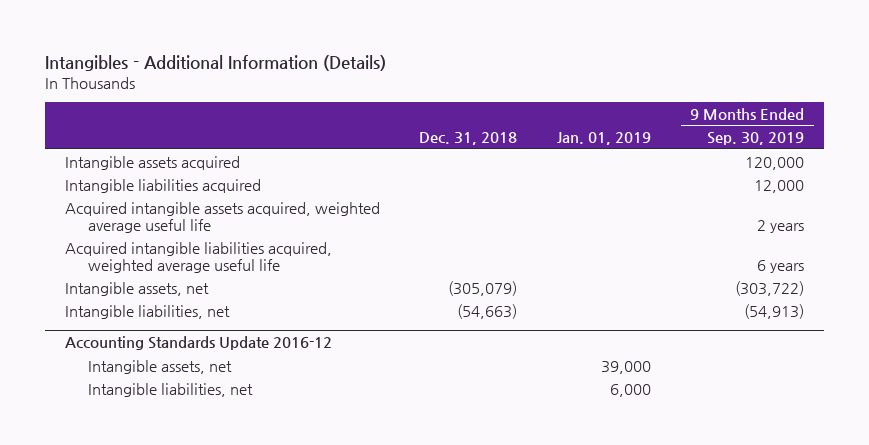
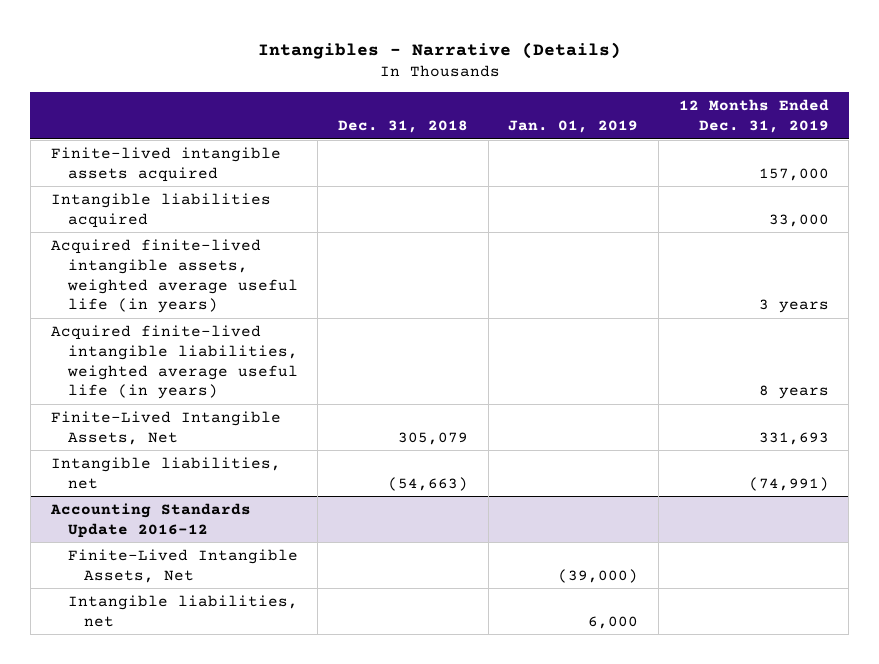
- Intangibles - Additional Information (Details)
+ Intangibles - Narrative (Details)
- | Dec. 31, 2018 | Jan. 01, 2019 | 9 Months Ended Sep. 30, 2019
+ | Dec. 31, 2018 | Jan. 01, 2019 | 12 Months Ended Dec. 31, 2019
- Intangible assets acquired | | | 120,000
+ Finite-lived intangible assets acquired | | | 157,000
- Acquired intangible assets acquired, weighted average useful life | | | 2 years
- Acquired intangible liabilities acquired, weighted average useful life | | | 6 years
- Intangible assets, net | (305,079) | | (303,722)
+ Acquired finite-lived intangible assets, weighted average useful life (in years) | | | 3 years
+ Acquired finite-lived intangible liabilities, weighted average useful life (in years) | | | 8 years
+ Finite-Lived Intangible Assets, Net | 305,079 | | 331,693
@ Accounting Standards Update 2016-12
- Intangible assets, net | | 39,000 |
+ Finite-Lived Intangible Assets, Net | | (39,000) |

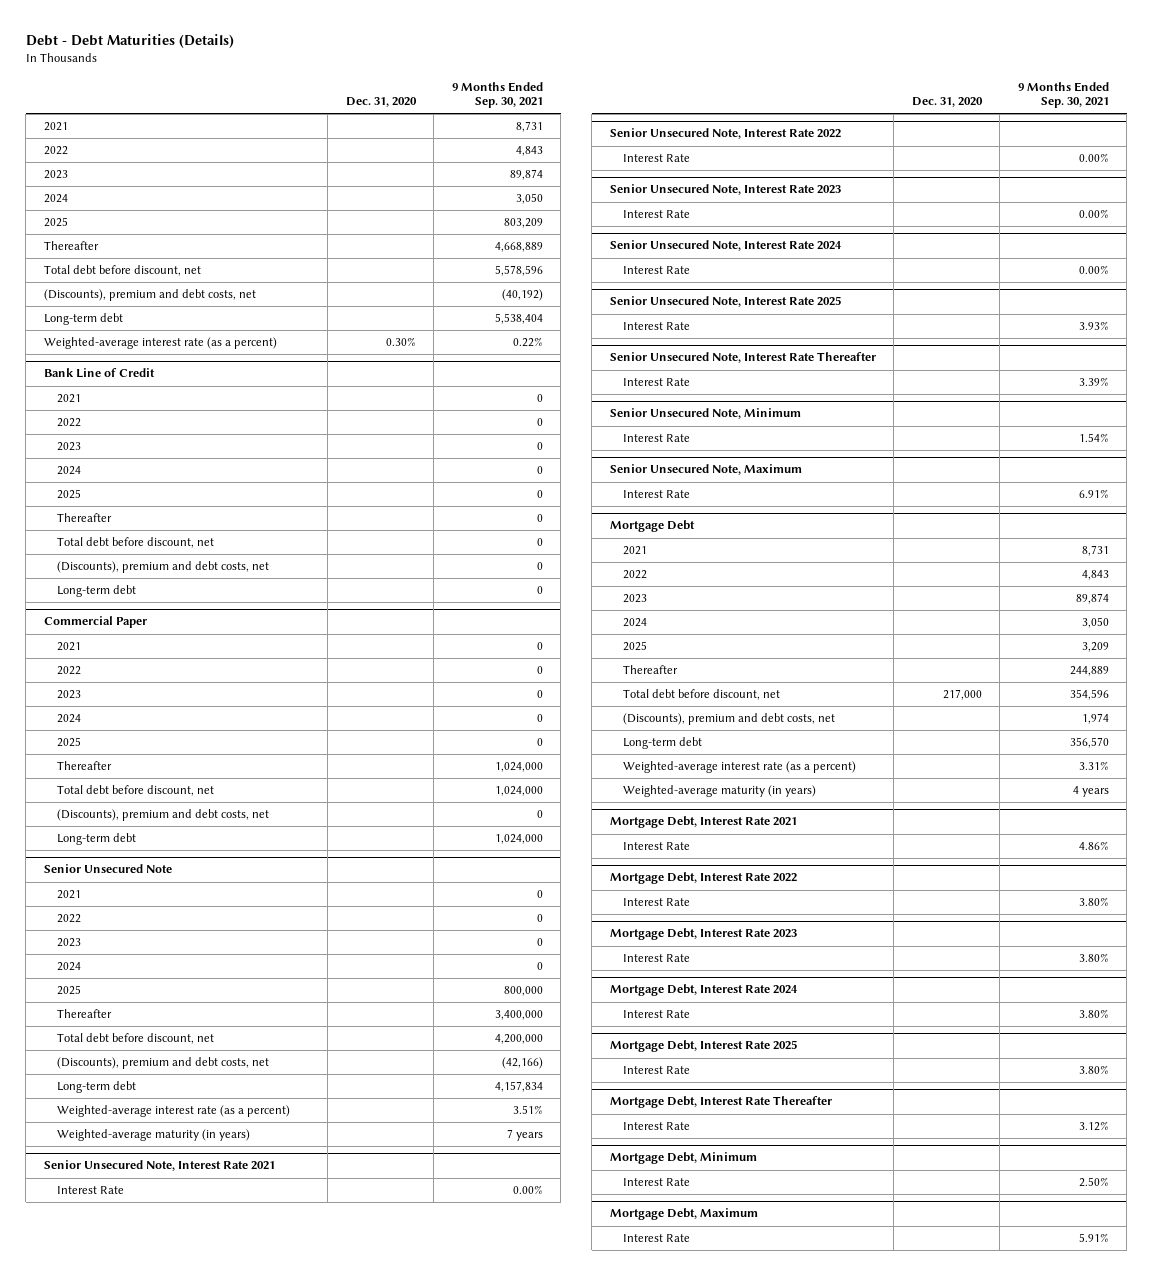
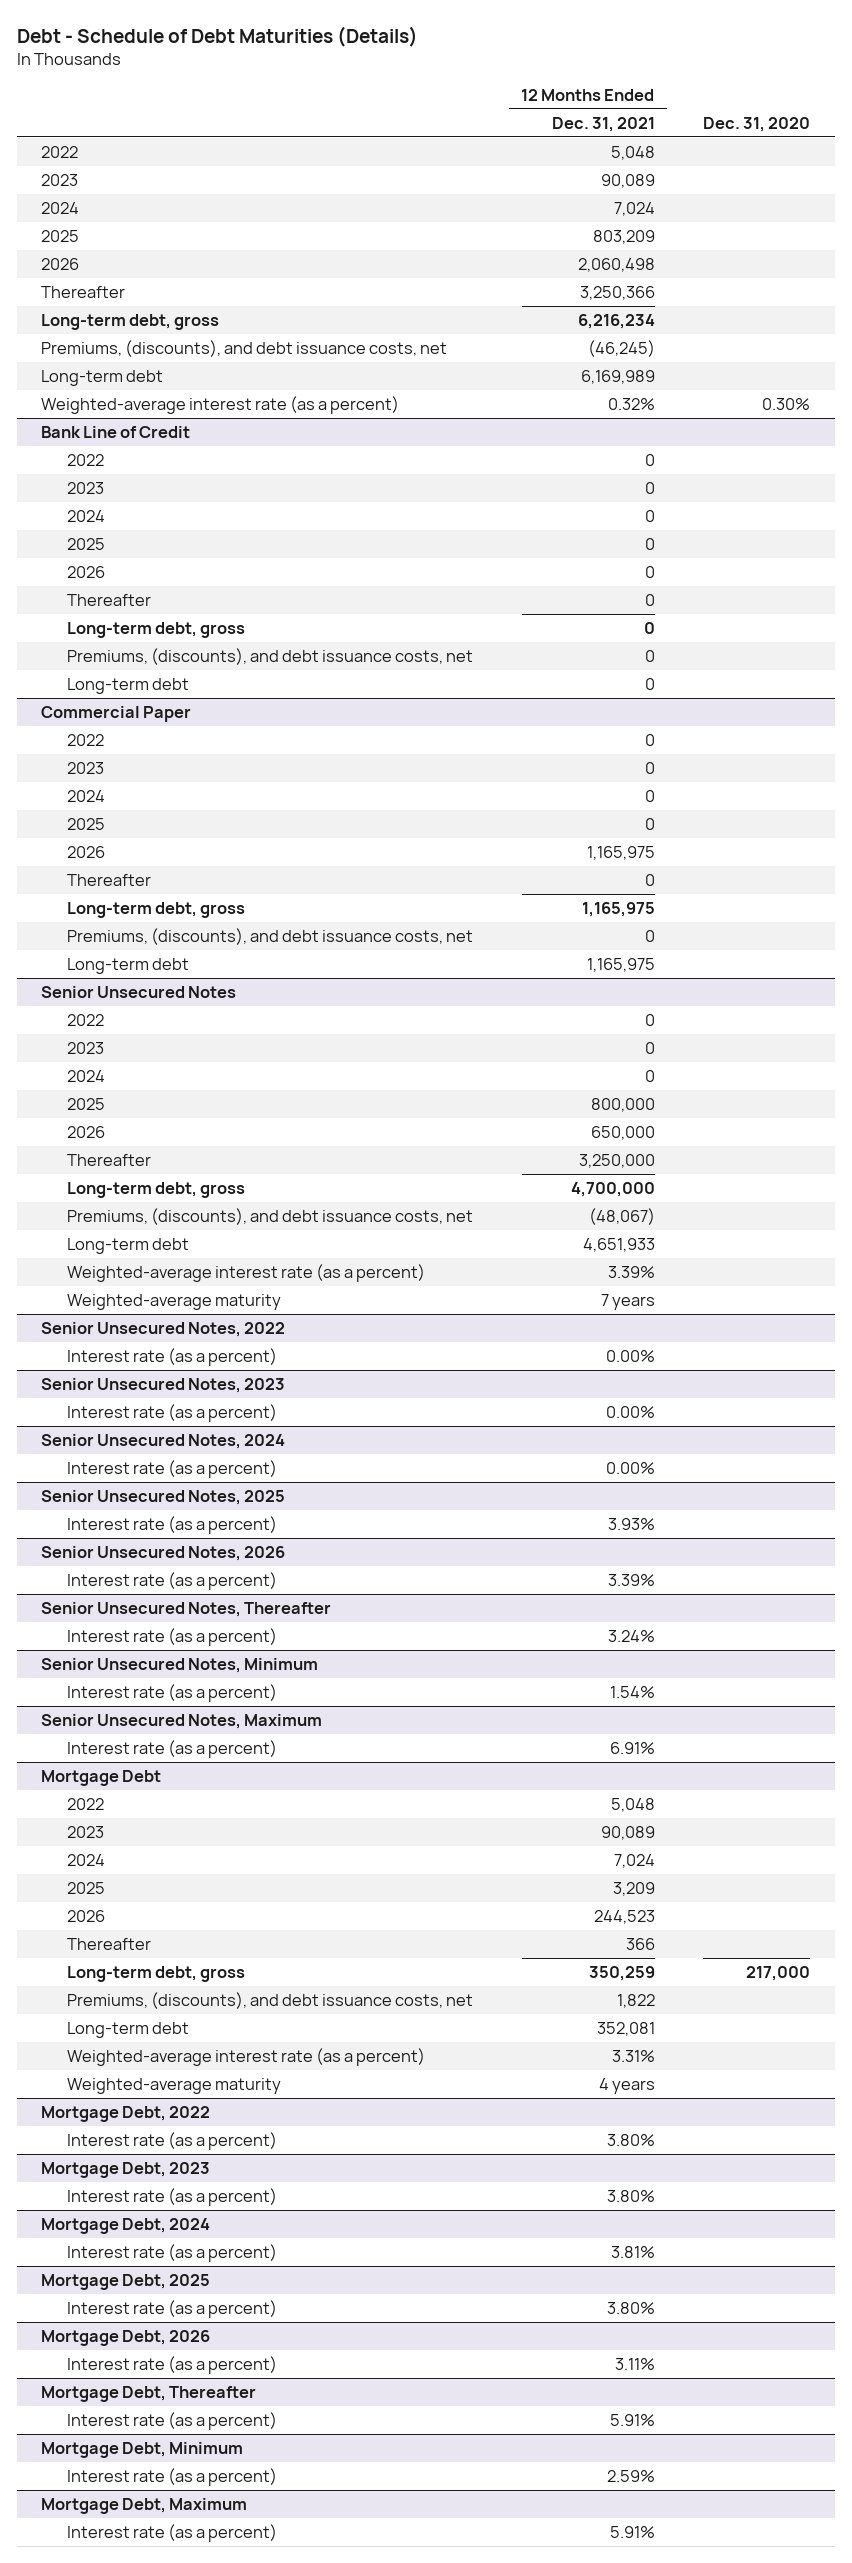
- Debt - Debt Maturities (Details)
+ Debt - Schedule of Debt Maturities (Details)
- | Dec. 31, 2020 | 9 Months Ended Sep. 30, 2021
+ | 12 Months Ended Dec. 31, 2021 | Dec. 31, 2020
- 2021 | | 8,731
+ 2026 | 2,060,498 |
- Total debt before discount, net | | 5,578,596
- (Discounts), premium and debt costs, net | | (40,192)
+ Long-term debt, gross | 6,216,234 |
+ Premiums, (discounts), and debt issuance costs, net | (46,245) |
@ Bank Line of Credit
- 2021 | | 0
+ 2026 | 0 |
- Total debt before discount, net | | 0
- (Discounts), premium and debt costs, net | | 0
+ Long-term debt, gross | 0 |
+ Premiums, (discounts), and debt issuance costs, net | 0 |
@ Commercial Paper
- 2021 | | 0
+ 2026 | 1,165,975 |
- Total debt before discount, net | | 1,024,000
- (Discounts), premium and debt costs, net | | 0
+ Long-term debt, gross | 1,165,975 |
+ Premiums, (discounts), and debt issuance costs, net | 0 |
- Senior Unsecured Note
- 2021 | | 0
+ Senior Unsecured Notes
+ 2026 | 650,000 |
- Total debt before discount, net | | 4,200,000
- (Discounts), premium and debt costs, net | | (42,166)
+ Long-term debt, gross | 4,700,000 |
+ Premiums, (discounts), and debt issuance costs, net | (48,067) |
- Weighted-average maturity (in years) | | 7 years
- Senior Unsecured Note, Interest Rate 2021
- Interest Rate | | 0.00%
- Senior Unsecured Note, Interest Rate 2022
- Interest Rate | | 0.00%
- Senior Unsecured Note, Interest Rate 2023
- Interest Rate | | 0.00%
- Senior Unsecured Note, Interest Rate 2024
- Interest Rate | | 0.00%
- Senior Unsecured Note, Interest Rate 2025
- Interest Rate | | 3.93%
- Senior Unsecured Note, Interest Rate Thereafter
- Interest Rate | | 3.39%
- Senior Unsecured Note, Minimum
- Interest Rate | | 1.54%
- Senior Unsecured Note, Maximum
- Interest Rate | | 6.91%
+ Weighted-average maturity | 7 years |
+ Senior Unsecured Notes, 2022
+ Interest rate (as a percent) | 0.00% |
+ Senior Unsecured Notes, 2023
+ Interest rate (as a percent) | 0.00% |
+ Senior Unsecured Notes, 2024
+ Interest rate (as a percent) | 0.00% |
+ Senior Unsecured Notes, 2025
+ Interest rate (as a percent) | 3.93% |
+ Senior Unsecured Notes, 2026
+ Interest rate (as a percent) | 3.39% |
+ Senior Unsecured Notes, Thereafter
+ Interest rate (as a percent) | 3.24% |
+ Senior Unsecured Notes, Minimum
+ Interest rate (as a percent) | 1.54% |
+ Senior Unsecured Notes, Maximum
+ Interest rate (as a percent) | 6.91% |
@ Mortgage Debt
- 2021 | | 8,731
+ 2026 | 244,523 |
- Total debt before discount, net | 217,000 | 354,596
- (Discounts), premium and debt costs, net | | 1,974
+ Long-term debt, gross | 350,259 | 217,000
+ Premiums, (discounts), and debt issuance costs, net | 1,822 |
- Weighted-average maturity (in years) | | 4 years
- Mortgage Debt, Interest Rate 2021
- Interest Rate | | 4.86%
- Mortgage Debt, Interest Rate 2022
- Interest Rate | | 3.80%
- Mortgage Debt, Interest Rate 2023
- Interest Rate | | 3.80%
- Mortgage Debt, Interest Rate 2024
- Interest Rate | | 3.80%
- Mortgage Debt, Interest Rate 2025
- Interest Rate | | 3.80%
- Mortgage Debt, Interest Rate Thereafter
- Interest Rate | | 3.12%
@ Mortgage Debt
+ Weighted-average maturity | 4 years |
+ Mortgage Debt, 2022
+ Interest rate (as a percent) | 3.80% |
+ Mortgage Debt, 2023
+ Interest rate (as a percent) | 3.80% |
+ Mortgage Debt, 2024
+ Interest rate (as a percent) | 3.81% |
+ Mortgage Debt, 2025
+ Interest rate (as a percent) | 3.80% |
+ Mortgage Debt, 2026
+ Interest rate (as a percent) | 3.11% |
+ Mortgage Debt, Thereafter
+ Interest rate (as a percent) | 5.91% |
@ Mortgage Debt, Minimum
- Interest Rate | | 2.50%
+ Interest rate (as a percent) | 2.59% |
@ Mortgage Debt, Maximum
- Interest Rate | | 5.91%
+ Interest rate (as a percent) | 5.91% |

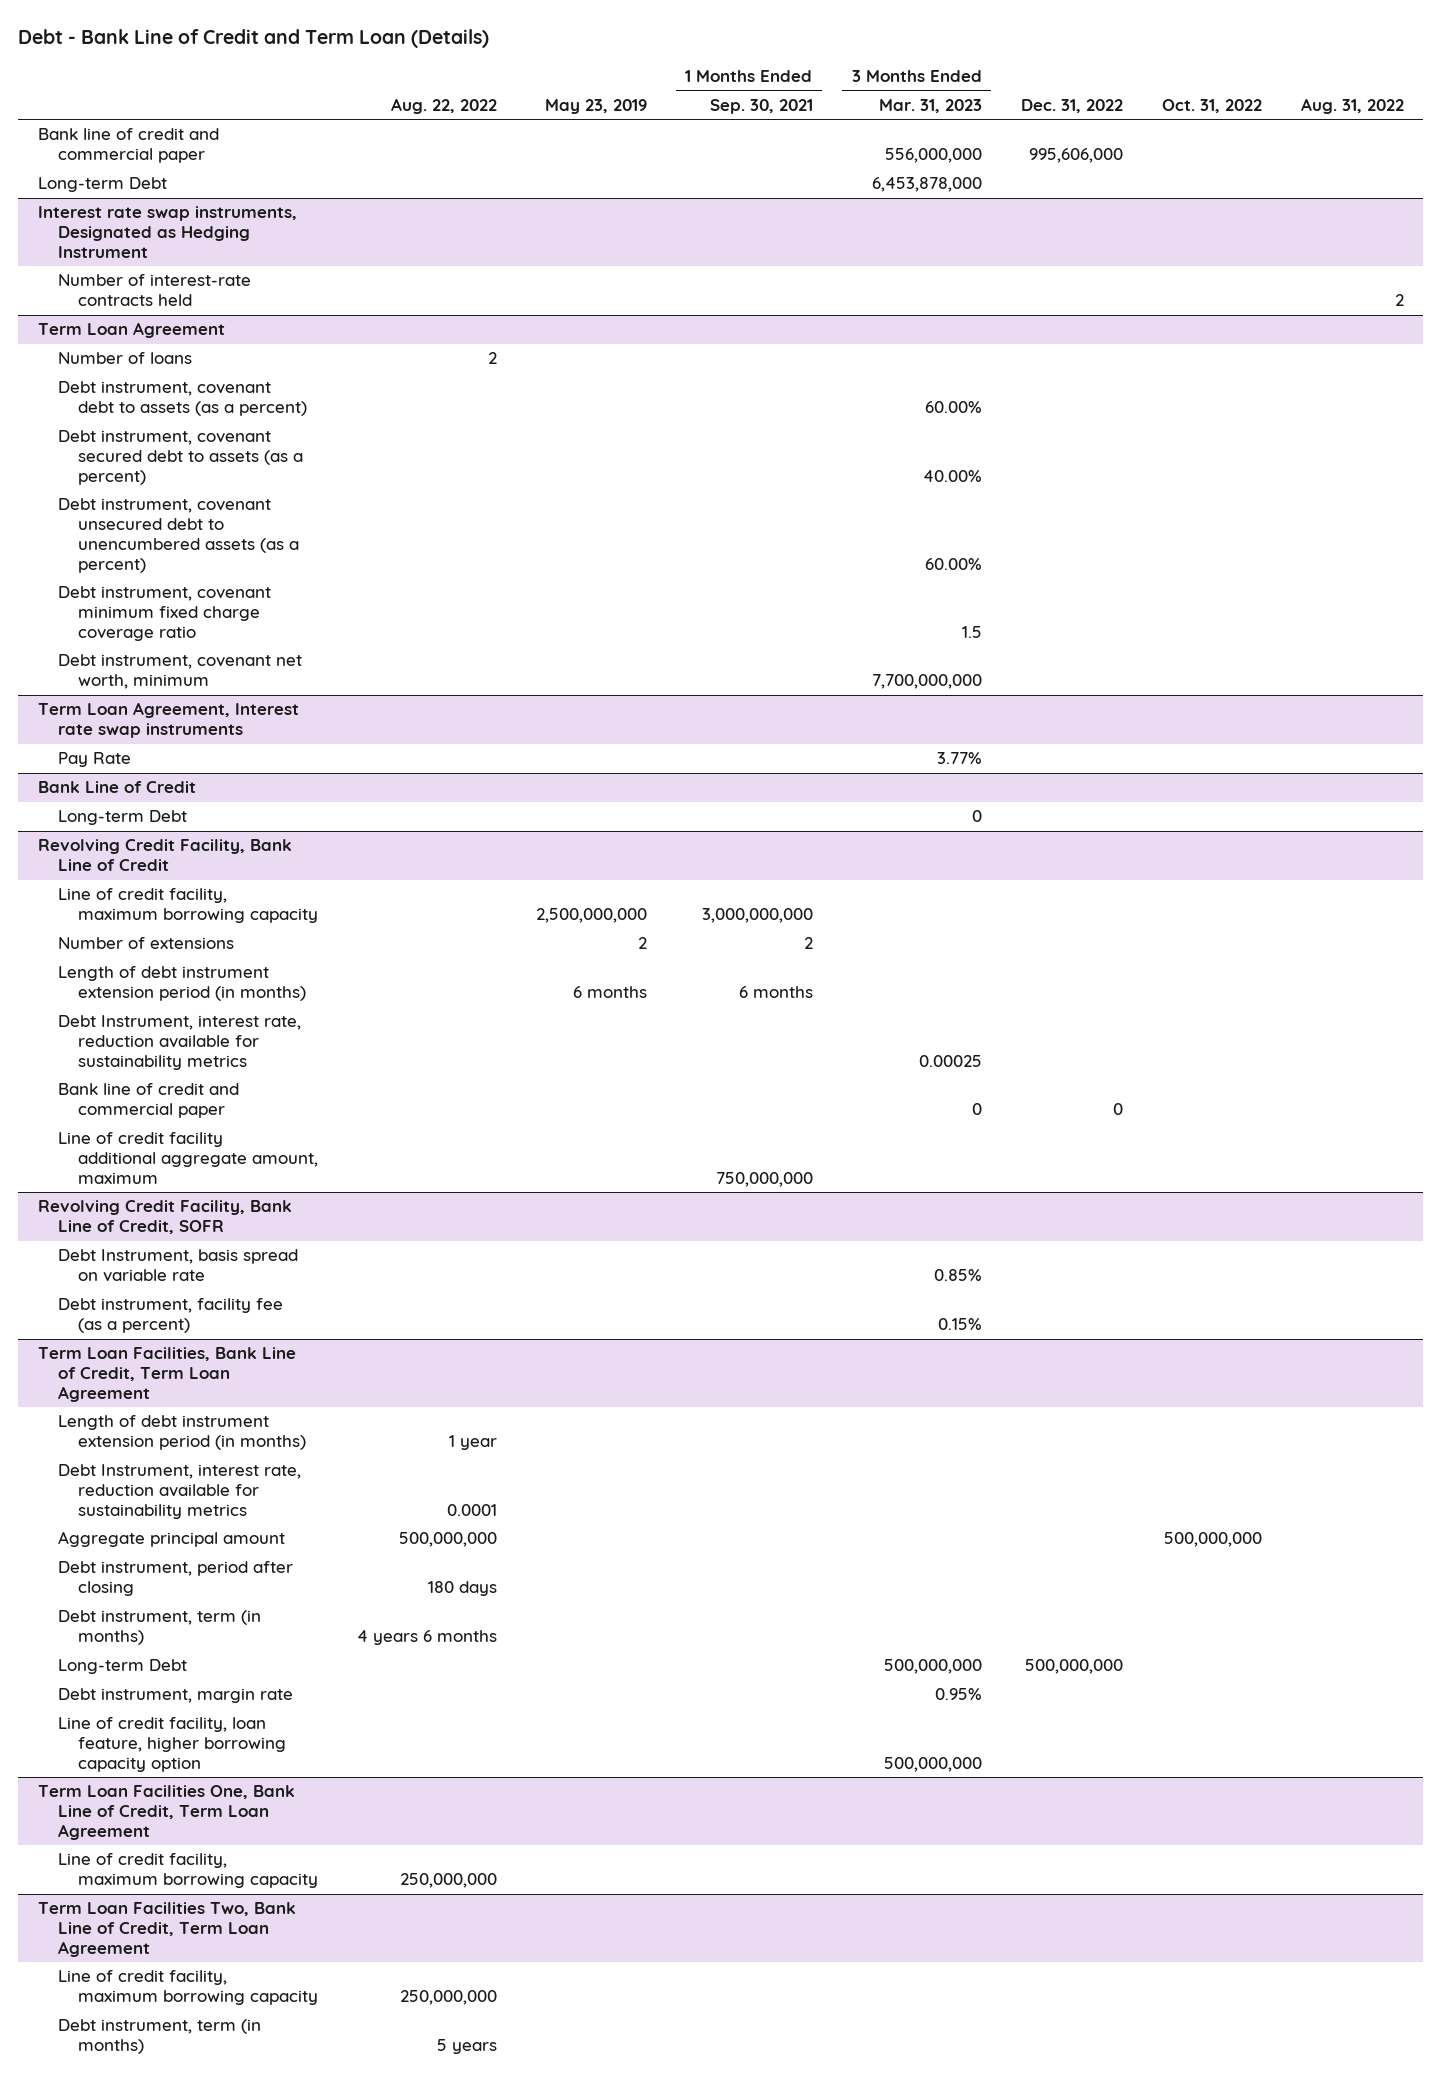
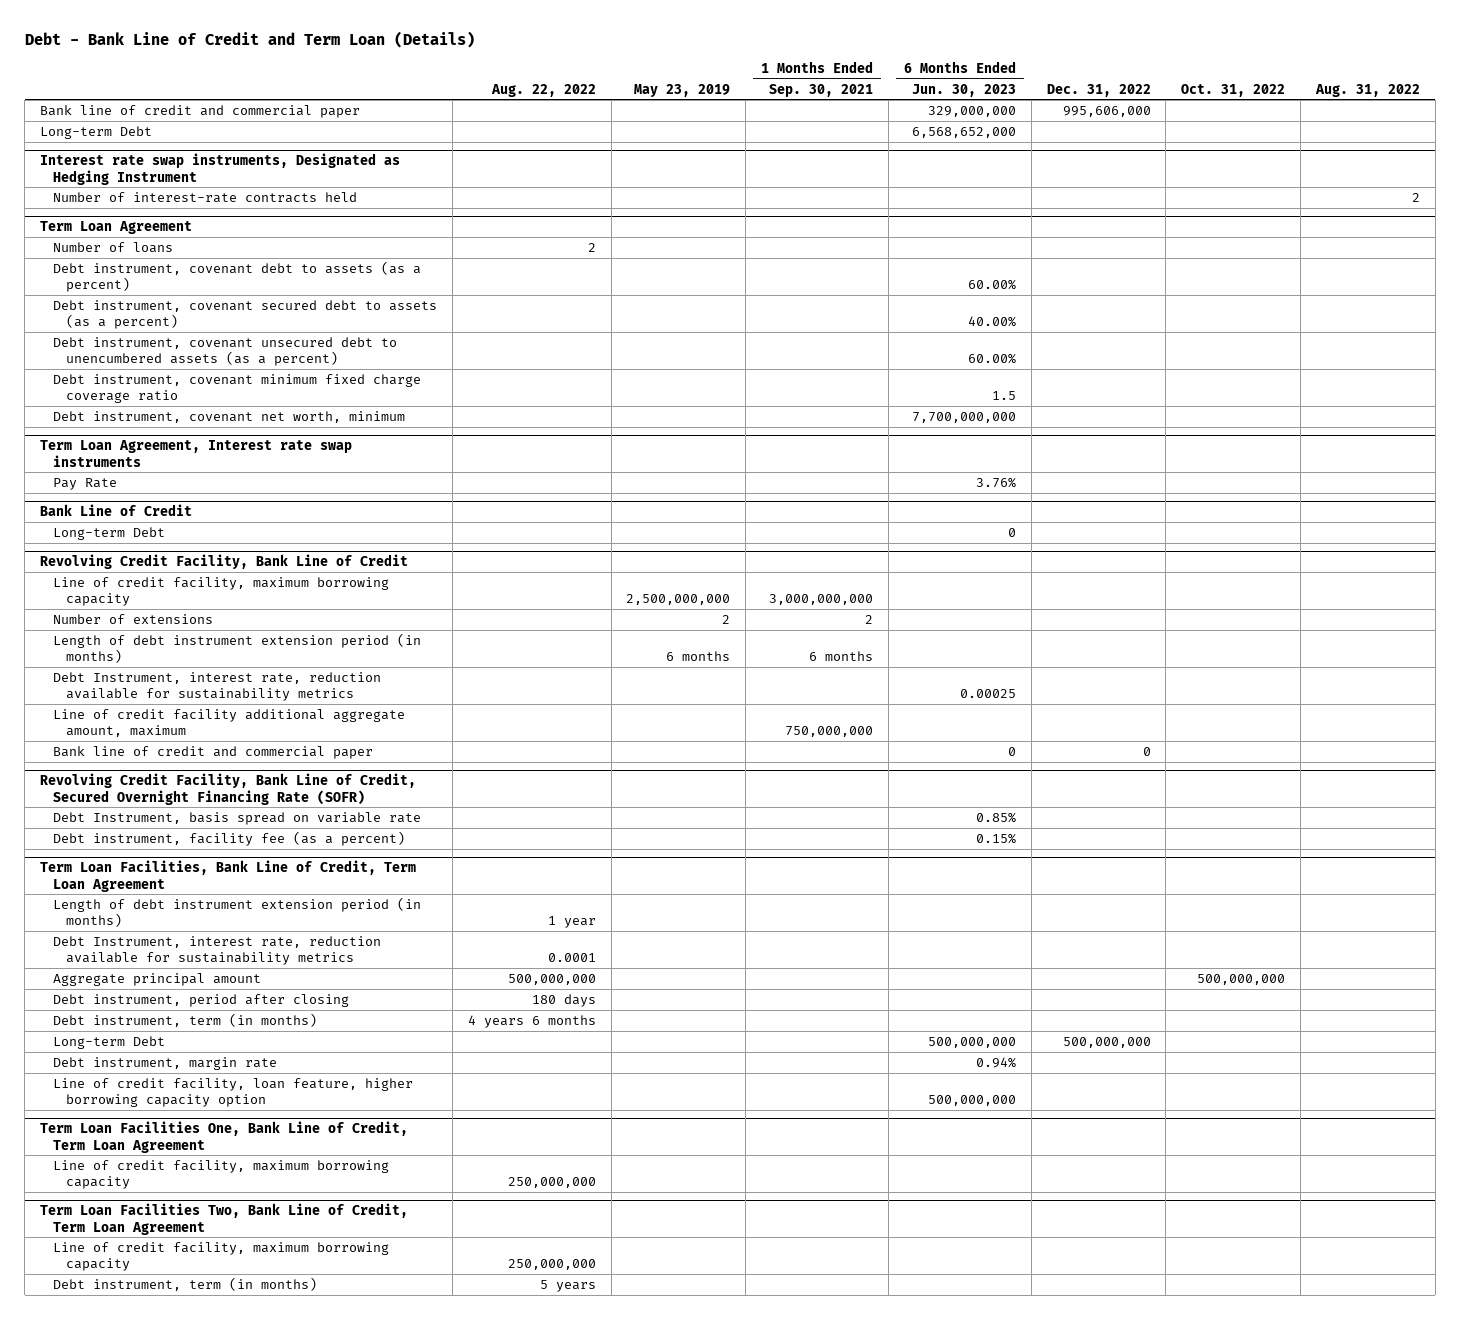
- | Aug. 22, 2022 | May 23, 2019 | 1 Months Ended Sep. 30, 2021 | 3 Months Ended Mar. 31, 2023 | Dec. 31, 2022 | Oct. 31, 2022 | Aug. 31, 2022
+ | Aug. 22, 2022 | May 23, 2019 | 1 Months Ended Sep. 30, 2021 | 6 Months Ended Jun. 30, 2023 | Dec. 31, 2022 | Oct. 31, 2022 | Aug. 31, 2022
- Revolving Credit Facility, Bank Line of Credit, SOFR
@ Revolving Credit Facility, Bank Line of Credit
moved down: Bank line of credit and commercial paper | | | | 0 | 0 | |
+ Revolving Credit Facility, Bank Line of Credit, Secured Overnight Financing Rate (SOFR)

